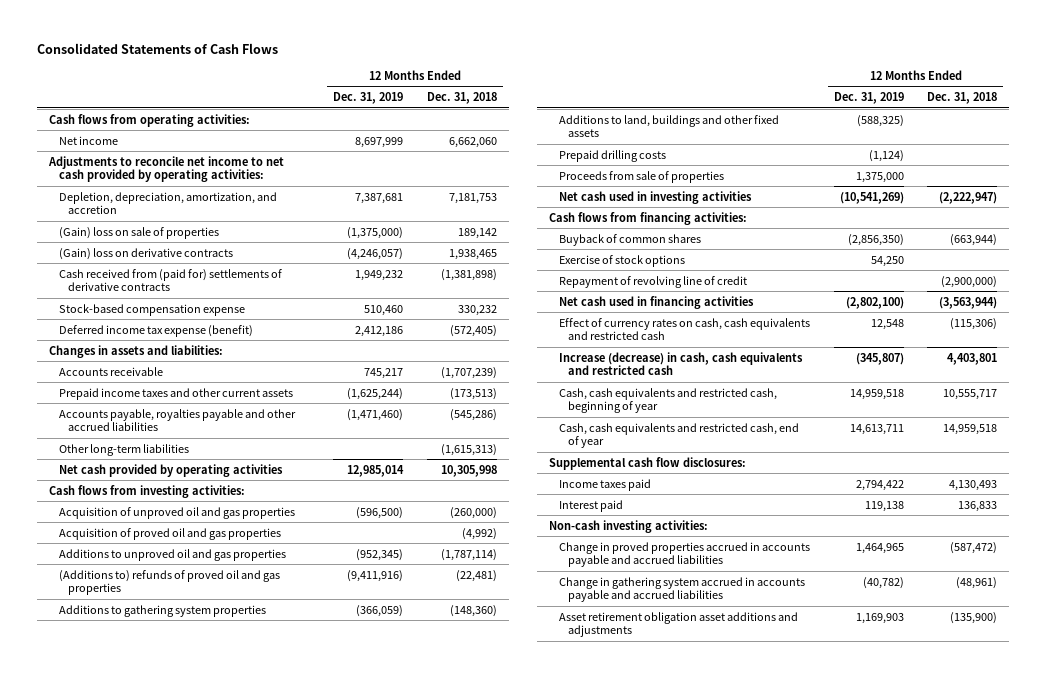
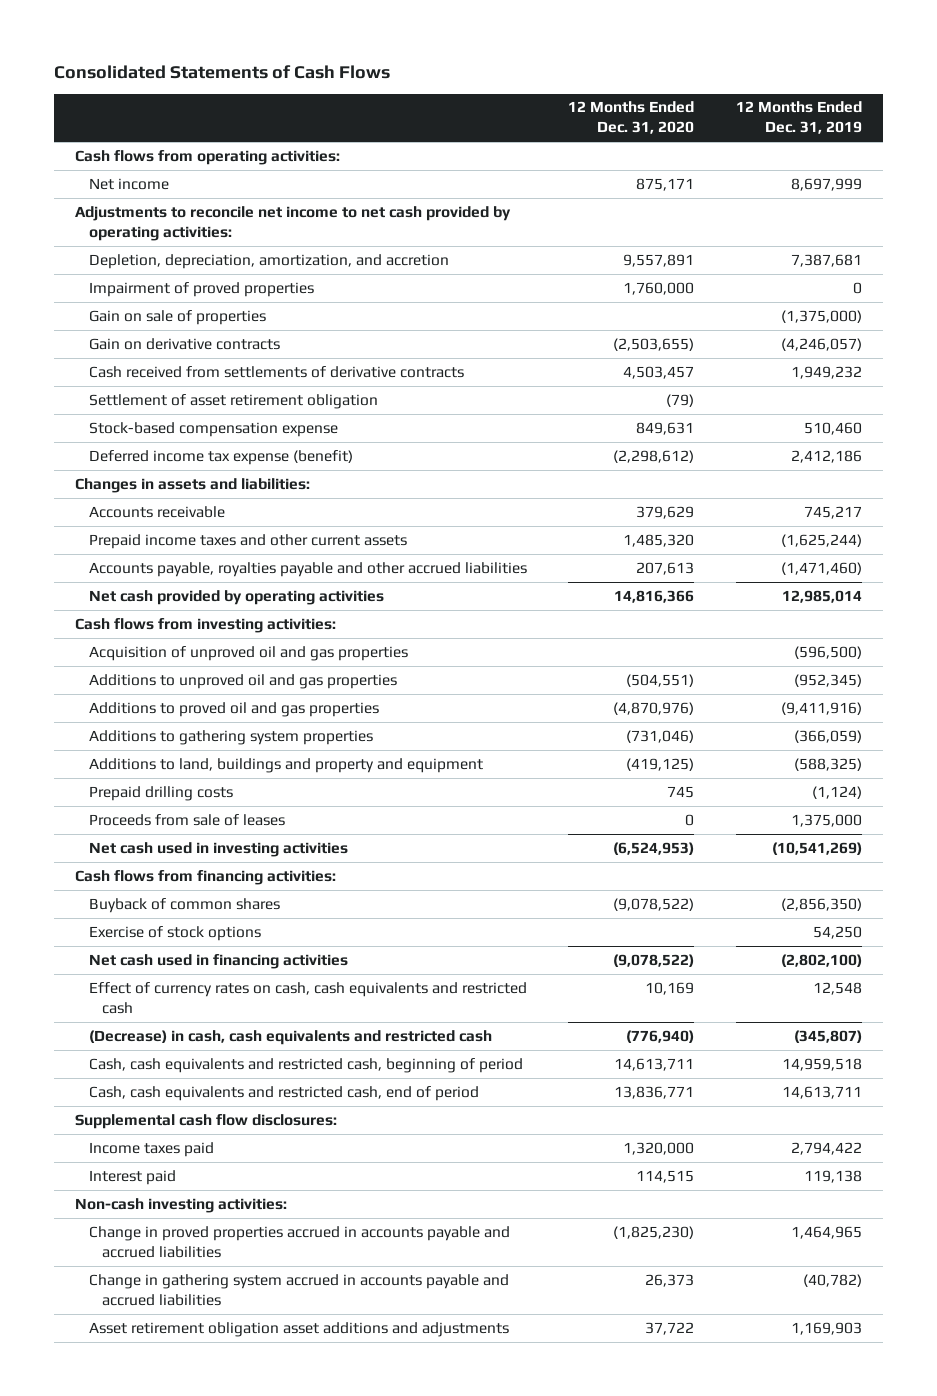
- | 12 Months Ended Dec. 31, 2019 | 12 Months Ended Dec. 31, 2018
+ | 12 Months Ended Dec. 31, 2020 | 12 Months Ended Dec. 31, 2019
- (Gain) loss on sale of properties | (1,375,000) | 189,142
- (Gain) loss on derivative contracts | (4,246,057) | 1,938,465
- Cash received from (paid for) settlements of derivative contracts | 1,949,232 | (1,381,898)
+ Impairment of proved properties | 1,760,000 | 0
+ Gain on sale of properties | | (1,375,000)
+ Gain on derivative contracts | (2,503,655) | (4,246,057)
+ Cash received from settlements of derivative contracts | 4,503,457 | 1,949,232
+ Settlement of asset retirement obligation | (79) |
- Other long-term liabilities | | (1,615,313)
- Acquisition of proved oil and gas properties | | (4,992)
- (Additions to) refunds of proved oil and gas properties | (9,411,916) | (22,481)
+ Additions to proved oil and gas properties | (4,870,976) | (9,411,916)
- Additions to land, buildings and other fixed assets | (588,325) |
+ Additions to land, buildings and property and equipment | (419,125) | (588,325)
- Proceeds from sale of properties | 1,375,000 |
+ Proceeds from sale of leases | 0 | 1,375,000
- Repayment of revolving line of credit | | (2,900,000)
- Increase (decrease) in cash, cash equivalents and restricted cash | (345,807) | 4,403,801
- Cash, cash equivalents and restricted cash, beginning of year | 14,959,518 | 10,555,717
- Cash, cash equivalents and restricted cash, end of year | 14,613,711 | 14,959,518
+ (Decrease) in cash, cash equivalents and restricted cash | (776,940) | (345,807)
+ Cash, cash equivalents and restricted cash, beginning of period | 14,613,711 | 14,959,518
+ Cash, cash equivalents and restricted cash, end of period | 13,836,771 | 14,613,711

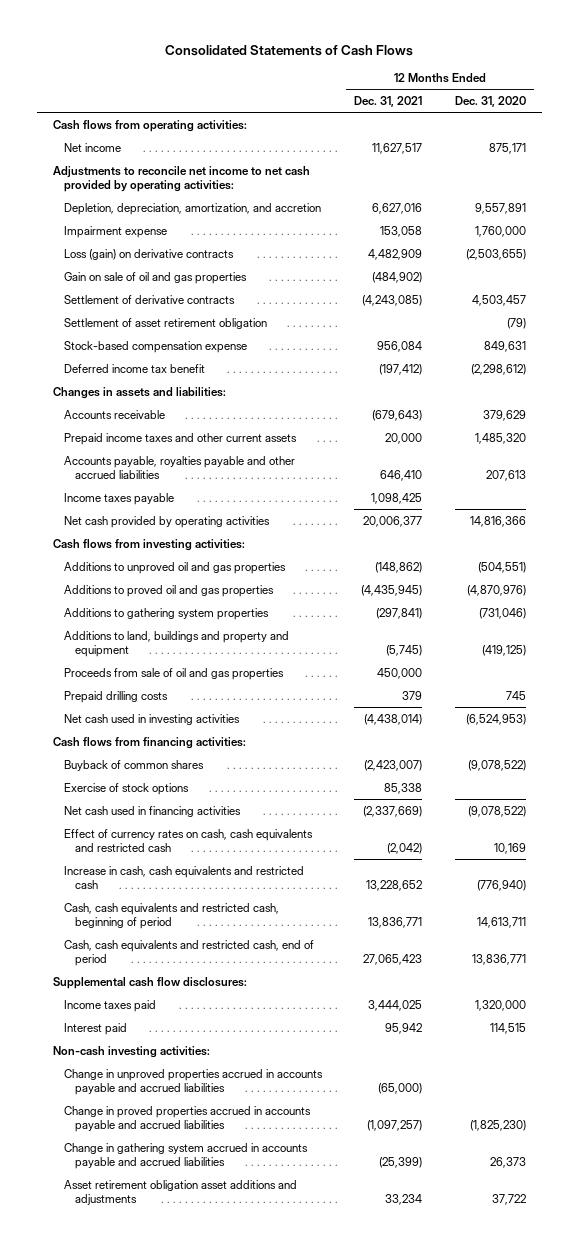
- | 12 Months Ended Dec. 31, 2020 | 12 Months Ended Dec. 31, 2019
+ | 12 Months Ended Dec. 31, 2021 | 12 Months Ended Dec. 31, 2020
- Impairment of proved properties | 1,760,000 | 0
- Gain on sale of properties | | (1,375,000)
- Gain on derivative contracts | (2,503,655) | (4,246,057)
- Cash received from settlements of derivative contracts | 4,503,457 | 1,949,232
+ Impairment expense | 153,058 | 1,760,000
+ Loss (gain) on derivative contracts | 4,482,909 | (2,503,655)
+ Gain on sale of oil and gas properties | (484,902) |
+ Settlement of derivative contracts | (4,243,085) | 4,503,457
- Deferred income tax expense (benefit) | (2,298,612) | 2,412,186
+ Deferred income tax benefit | (197,412) | (2,298,612)
+ Income taxes payable | 1,098,425 |
- Acquisition of unproved oil and gas properties | | (596,500)
+ Proceeds from sale of oil and gas properties | 450,000 |
- Proceeds from sale of leases | 0 | 1,375,000
- (Decrease) in cash, cash equivalents and restricted cash | (776,940) | (345,807)
+ Increase in cash, cash equivalents and restricted cash | 13,228,652 | (776,940)
+ Change in unproved properties accrued in accounts payable and accrued liabilities | (65,000) |

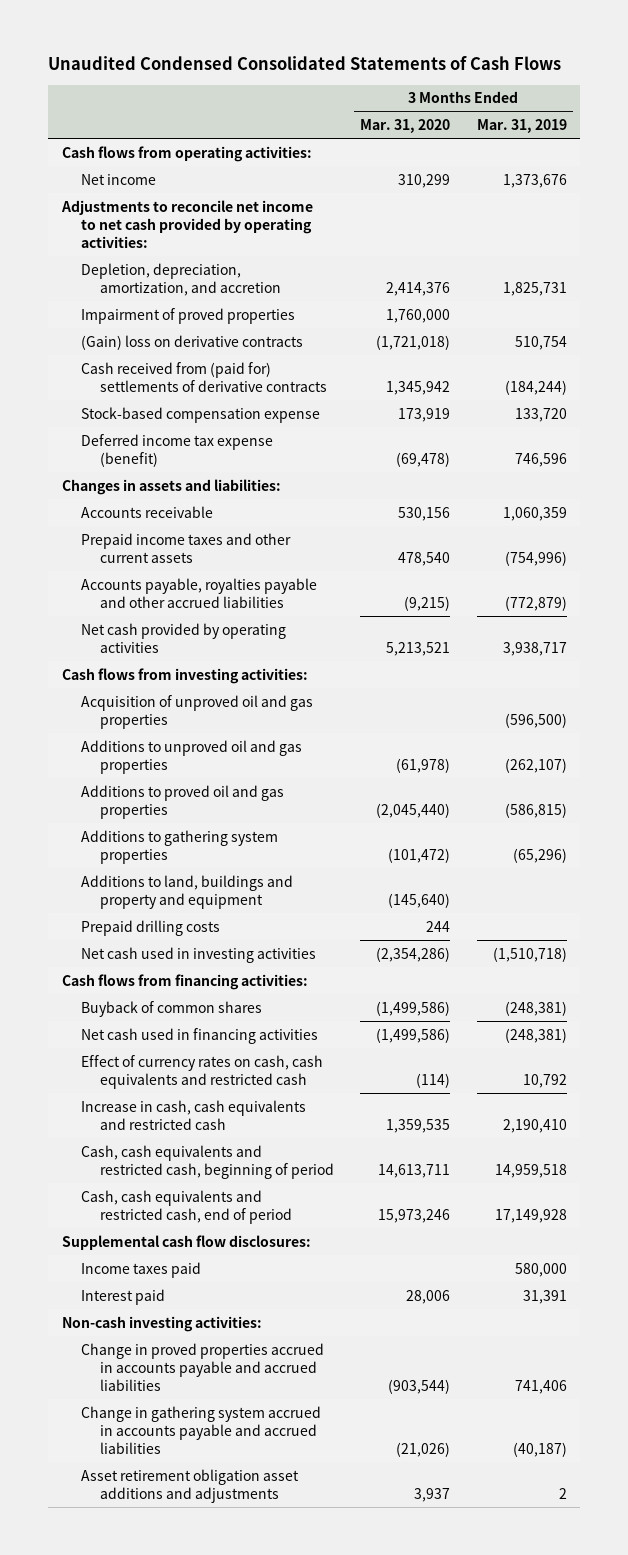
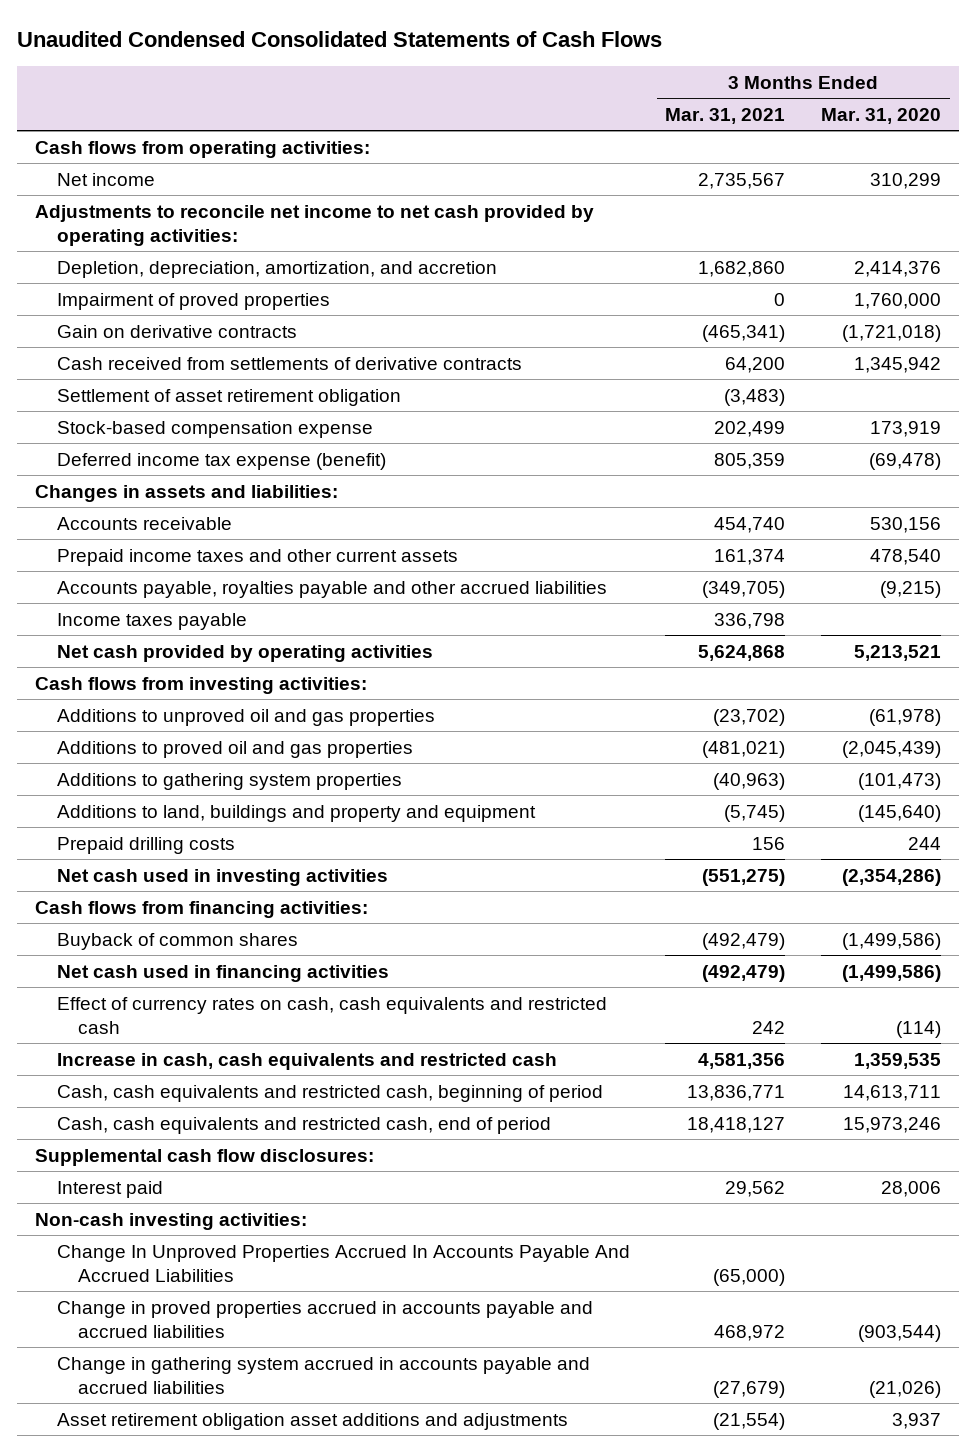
- | 3 Months Ended Mar. 31, 2020 | 3 Months Ended Mar. 31, 2019
+ | 3 Months Ended Mar. 31, 2021 | 3 Months Ended Mar. 31, 2020
- (Gain) loss on derivative contracts | (1,721,018) | 510,754
- Cash received from (paid for) settlements of derivative contracts | 1,345,942 | (184,244)
+ Gain on derivative contracts | (465,341) | (1,721,018)
+ Cash received from settlements of derivative contracts | 64,200 | 1,345,942
+ Settlement of asset retirement obligation | (3,483) |
+ Income taxes payable | 336,798 |
- Acquisition of unproved oil and gas properties | | (596,500)
- Additions to proved oil and gas properties | (2,045,440) | (586,815)
- Additions to gathering system properties | (101,472) | (65,296)
+ Additions to proved oil and gas properties | (481,021) | (2,045,439)
+ Additions to gathering system properties | (40,963) | (101,473)
- Income taxes paid | | 580,000
+ Change In Unproved Properties Accrued In Accounts Payable And Accrued Liabilities | (65,000) |

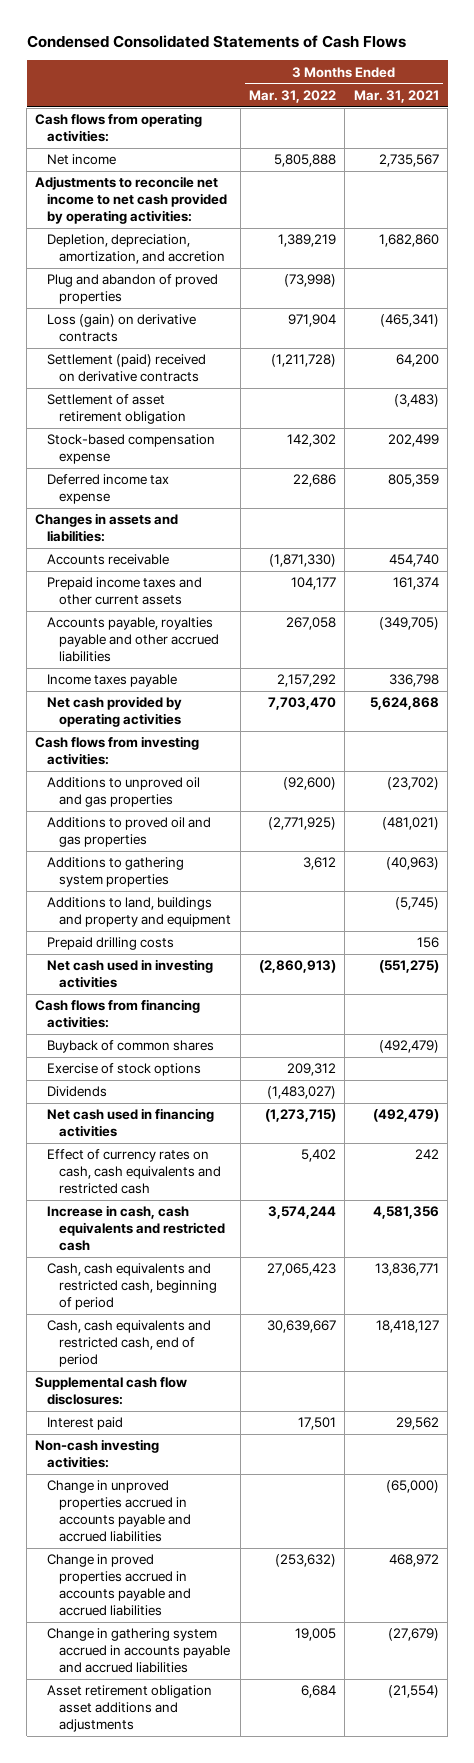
- Unaudited Condensed Consolidated Statements of Cash Flows
+ Condensed Consolidated Statements of Cash Flows
- | 3 Months Ended Mar. 31, 2021 | 3 Months Ended Mar. 31, 2020
+ | 3 Months Ended Mar. 31, 2022 | 3 Months Ended Mar. 31, 2021
- Impairment of proved properties | 0 | 1,760,000
- Gain on derivative contracts | (465,341) | (1,721,018)
- Cash received from settlements of derivative contracts | 64,200 | 1,345,942
+ Plug and abandon of proved properties | (73,998) |
+ Loss (gain) on derivative contracts | 971,904 | (465,341)
+ Settlement (paid) received on derivative contracts | (1,211,728) | 64,200
- Deferred income tax expense (benefit) | 805,359 | (69,478)
+ Deferred income tax expense | 22,686 | 805,359
+ Exercise of stock options | 209,312 |
+ Dividends | (1,483,027) |
- Change In Unproved Properties Accrued In Accounts Payable And Accrued Liabilities | (65,000) |
+ Change in unproved properties accrued in accounts payable and accrued liabilities | | (65,000)

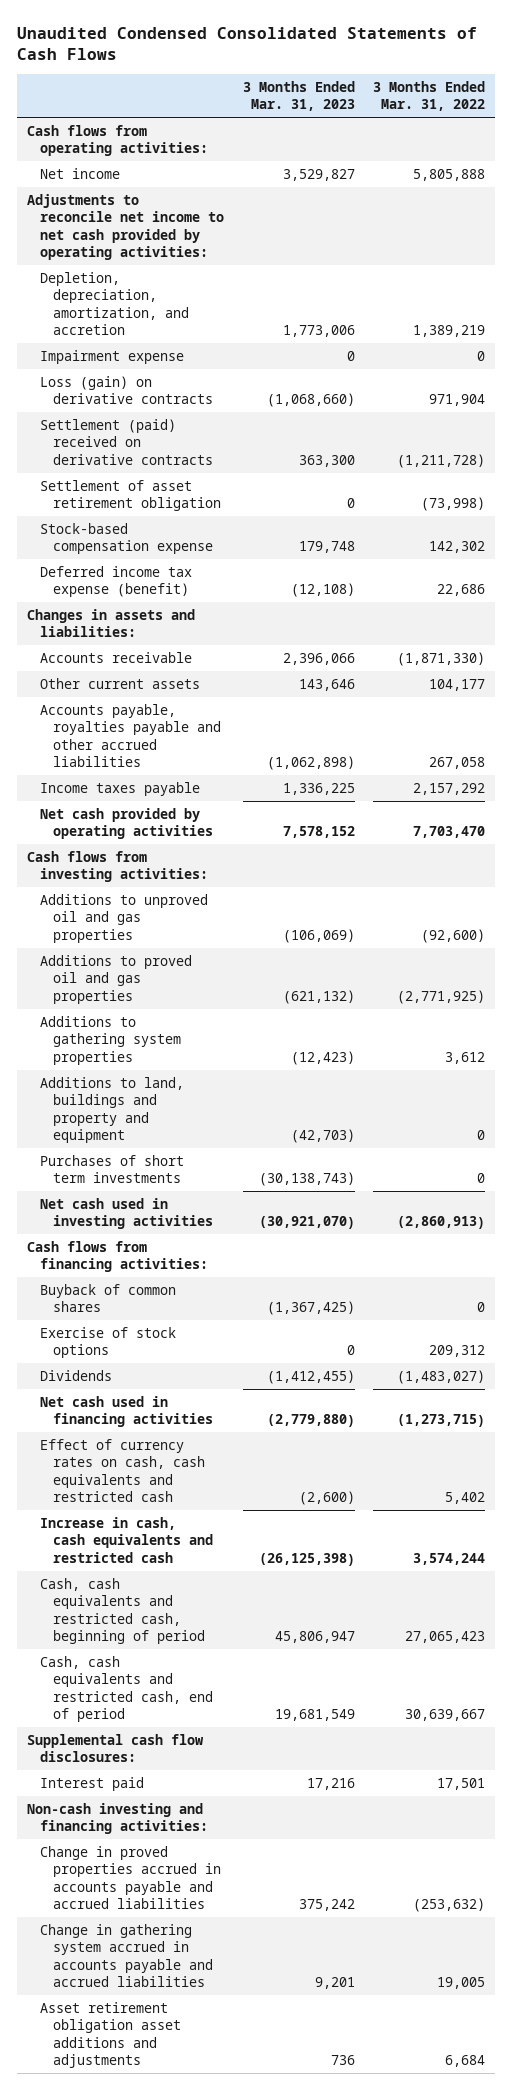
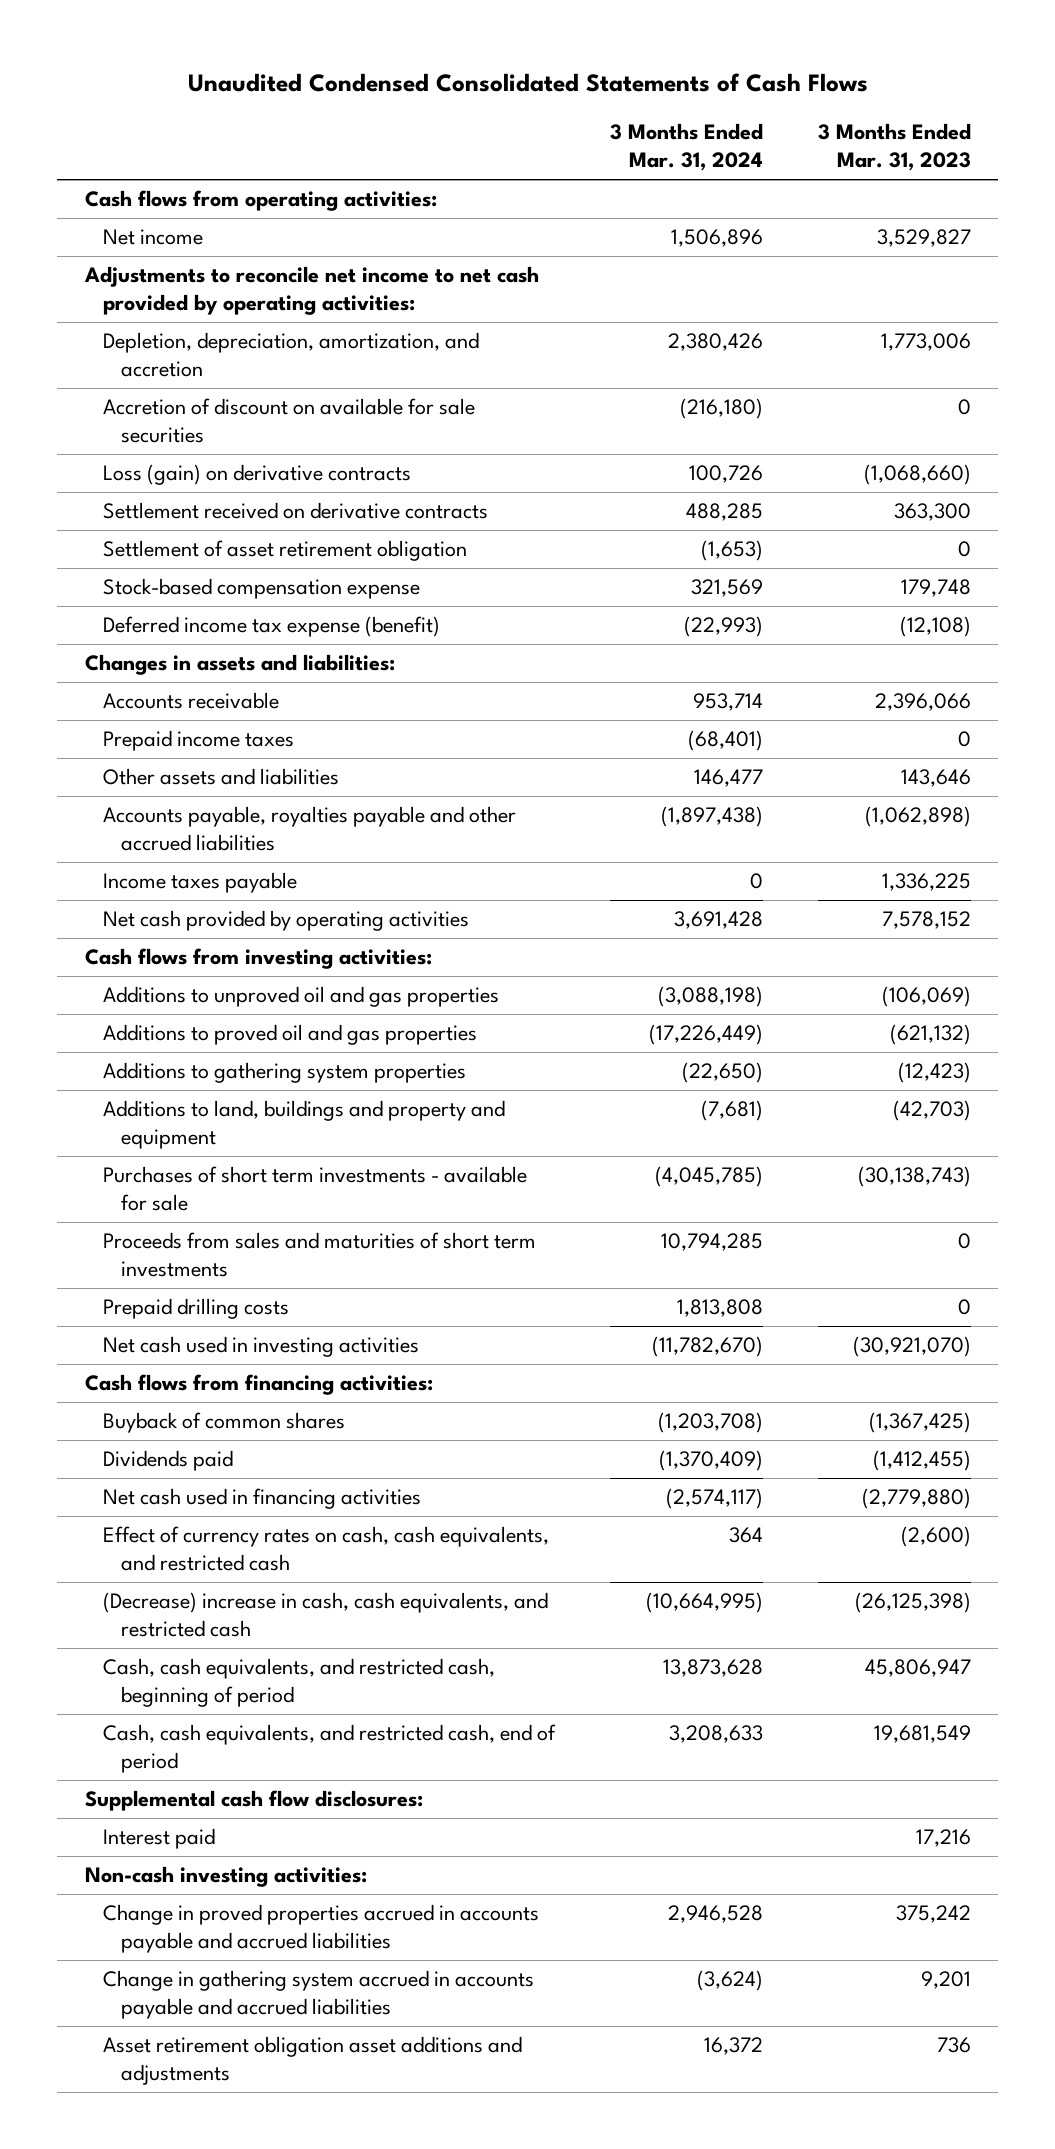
- | 3 Months Ended Mar. 31, 2023 | 3 Months Ended Mar. 31, 2022
+ | 3 Months Ended Mar. 31, 2024 | 3 Months Ended Mar. 31, 2023
- Impairment expense | 0 | 0
+ Accretion of discount on available for sale securities | (216,180) | 0
- Settlement (paid) received on derivative contracts | 363,300 | (1,211,728)
+ Settlement received on derivative contracts | 488,285 | 363,300
- Other current assets | 143,646 | 104,177
+ Prepaid income taxes | (68,401) | 0
+ Other assets and liabilities | 146,477 | 143,646
- Purchases of short term investments | (30,138,743) | 0
+ Purchases of short term investments - available for sale | (4,045,785) | (30,138,743)
+ Proceeds from sales and maturities of short term investments | 10,794,285 | 0
+ Prepaid drilling costs | 1,813,808 | 0
- Exercise of stock options | 0 | 209,312
- Dividends | (1,412,455) | (1,483,027)
+ Dividends paid | (1,370,409) | (1,412,455)
- Effect of currency rates on cash, cash equivalents and restricted cash | (2,600) | 5,402
- Increase in cash, cash equivalents and restricted cash | (26,125,398) | 3,574,244
- Cash, cash equivalents and restricted cash, beginning of period | 45,806,947 | 27,065,423
- Cash, cash equivalents and restricted cash, end of period | 19,681,549 | 30,639,667
+ Effect of currency rates on cash, cash equivalents, and restricted cash | 364 | (2,600)
+ (Decrease) increase in cash, cash equivalents, and restricted cash | (10,664,995) | (26,125,398)
+ Cash, cash equivalents, and restricted cash, beginning of period | 13,873,628 | 45,806,947
+ Cash, cash equivalents, and restricted cash, end of period | 3,208,633 | 19,681,549
- Non-cash investing and financing activities:
+ Non-cash investing activities:

